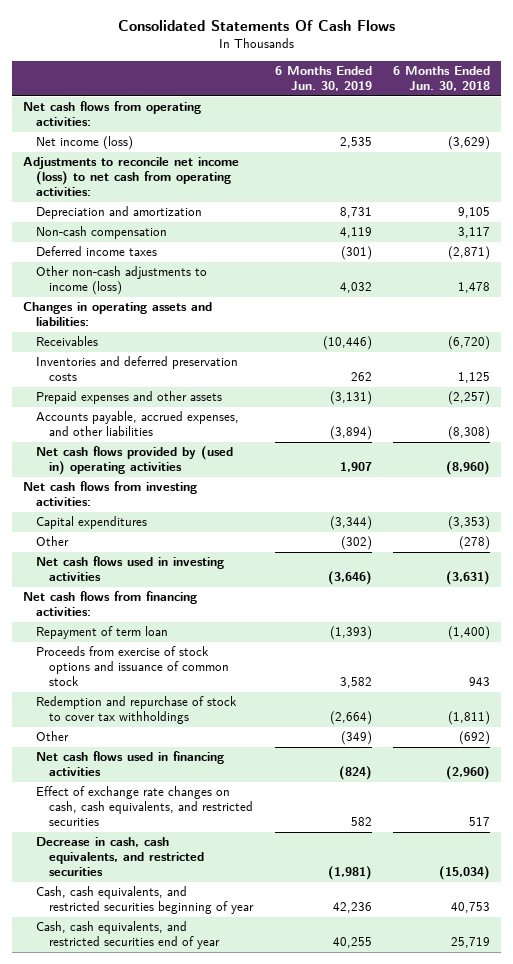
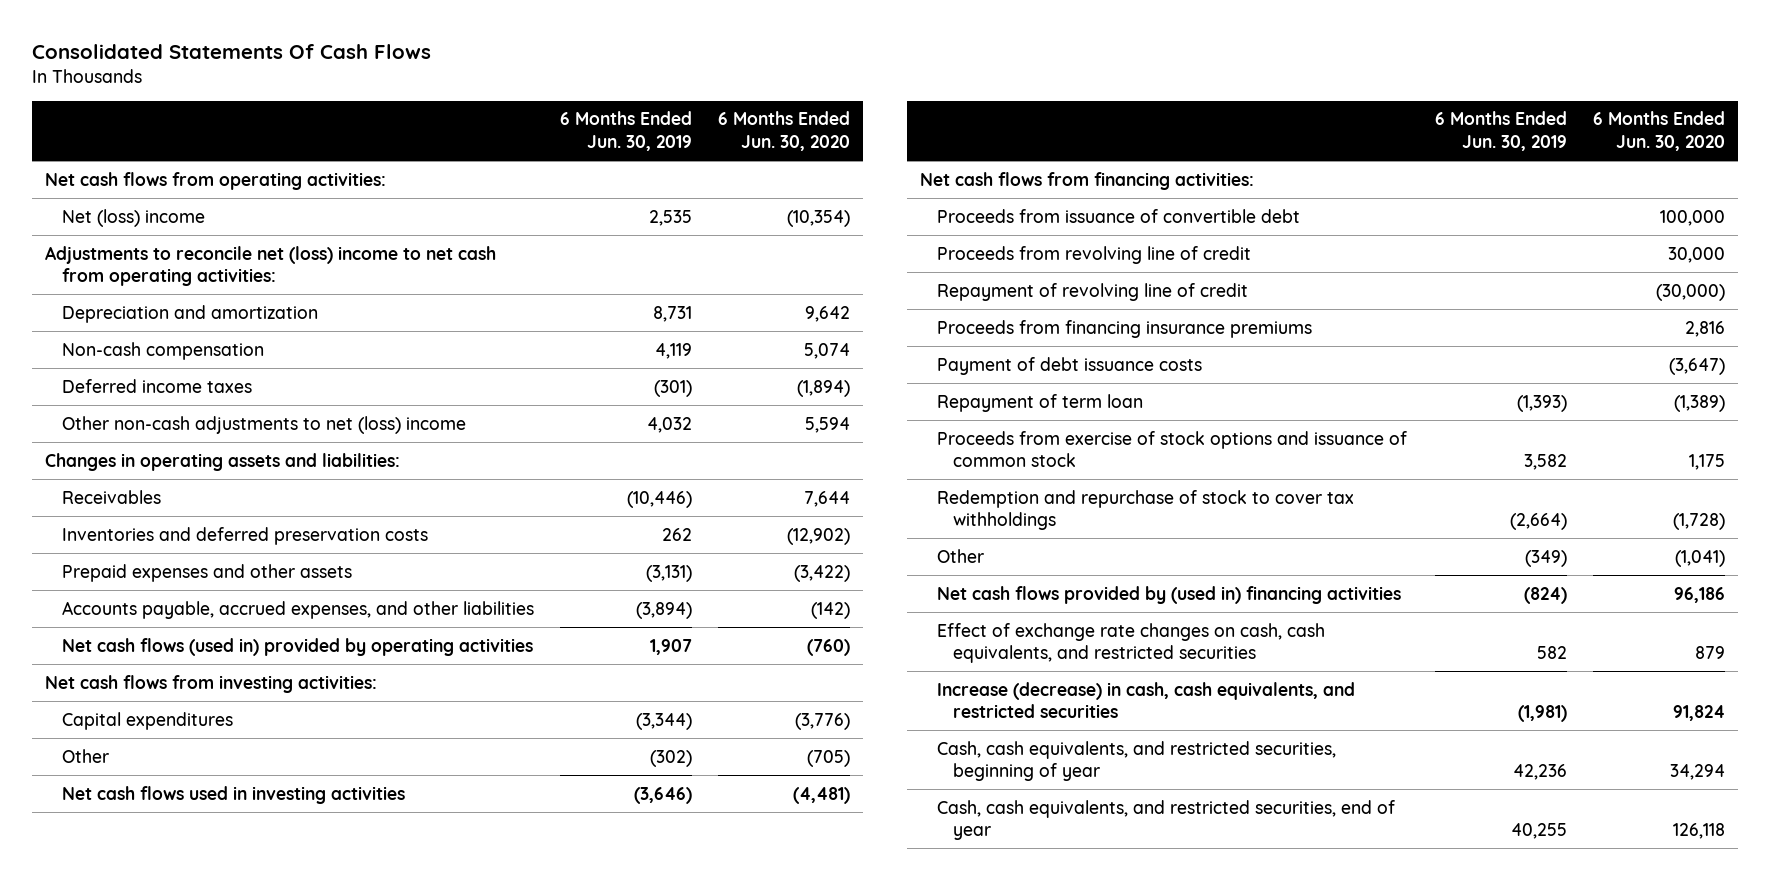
- | 6 Months Ended Jun. 30, 2019 | 6 Months Ended Jun. 30, 2018
+ | 6 Months Ended Jun. 30, 2019 | 6 Months Ended Jun. 30, 2020
- Net income (loss) | 2,535 | (3,629)
- Adjustments to reconcile net income (loss) to net cash from operating activities:
+ Net (loss) income | 2,535 | (10,354)
+ Adjustments to reconcile net (loss) income to net cash from operating activities:
- Other non-cash adjustments to income (loss) | 4,032 | 1,478
+ Other non-cash adjustments to net (loss) income | 4,032 | 5,594
- Net cash flows provided by (used in) operating activities | 1,907 | (8,960)
+ Net cash flows (used in) provided by operating activities | 1,907 | (760)
+ Proceeds from issuance of convertible debt | | 100,000
+ Proceeds from revolving line of credit | | 30,000
+ Repayment of revolving line of credit | | (30,000)
+ Proceeds from financing insurance premiums | | 2,816
+ Payment of debt issuance costs | | (3,647)
- Net cash flows used in financing activities | (824) | (2,960)
+ Net cash flows provided by (used in) financing activities | (824) | 96,186
- Decrease in cash, cash equivalents, and restricted securities | (1,981) | (15,034)
- Cash, cash equivalents, and restricted securities beginning of year | 42,236 | 40,753
- Cash, cash equivalents, and restricted securities end of year | 40,255 | 25,719
+ Increase (decrease) in cash, cash equivalents, and restricted securities | (1,981) | 91,824
+ Cash, cash equivalents, and restricted securities, beginning of year | 42,236 | 34,294
+ Cash, cash equivalents, and restricted securities, end of year | 40,255 | 126,118

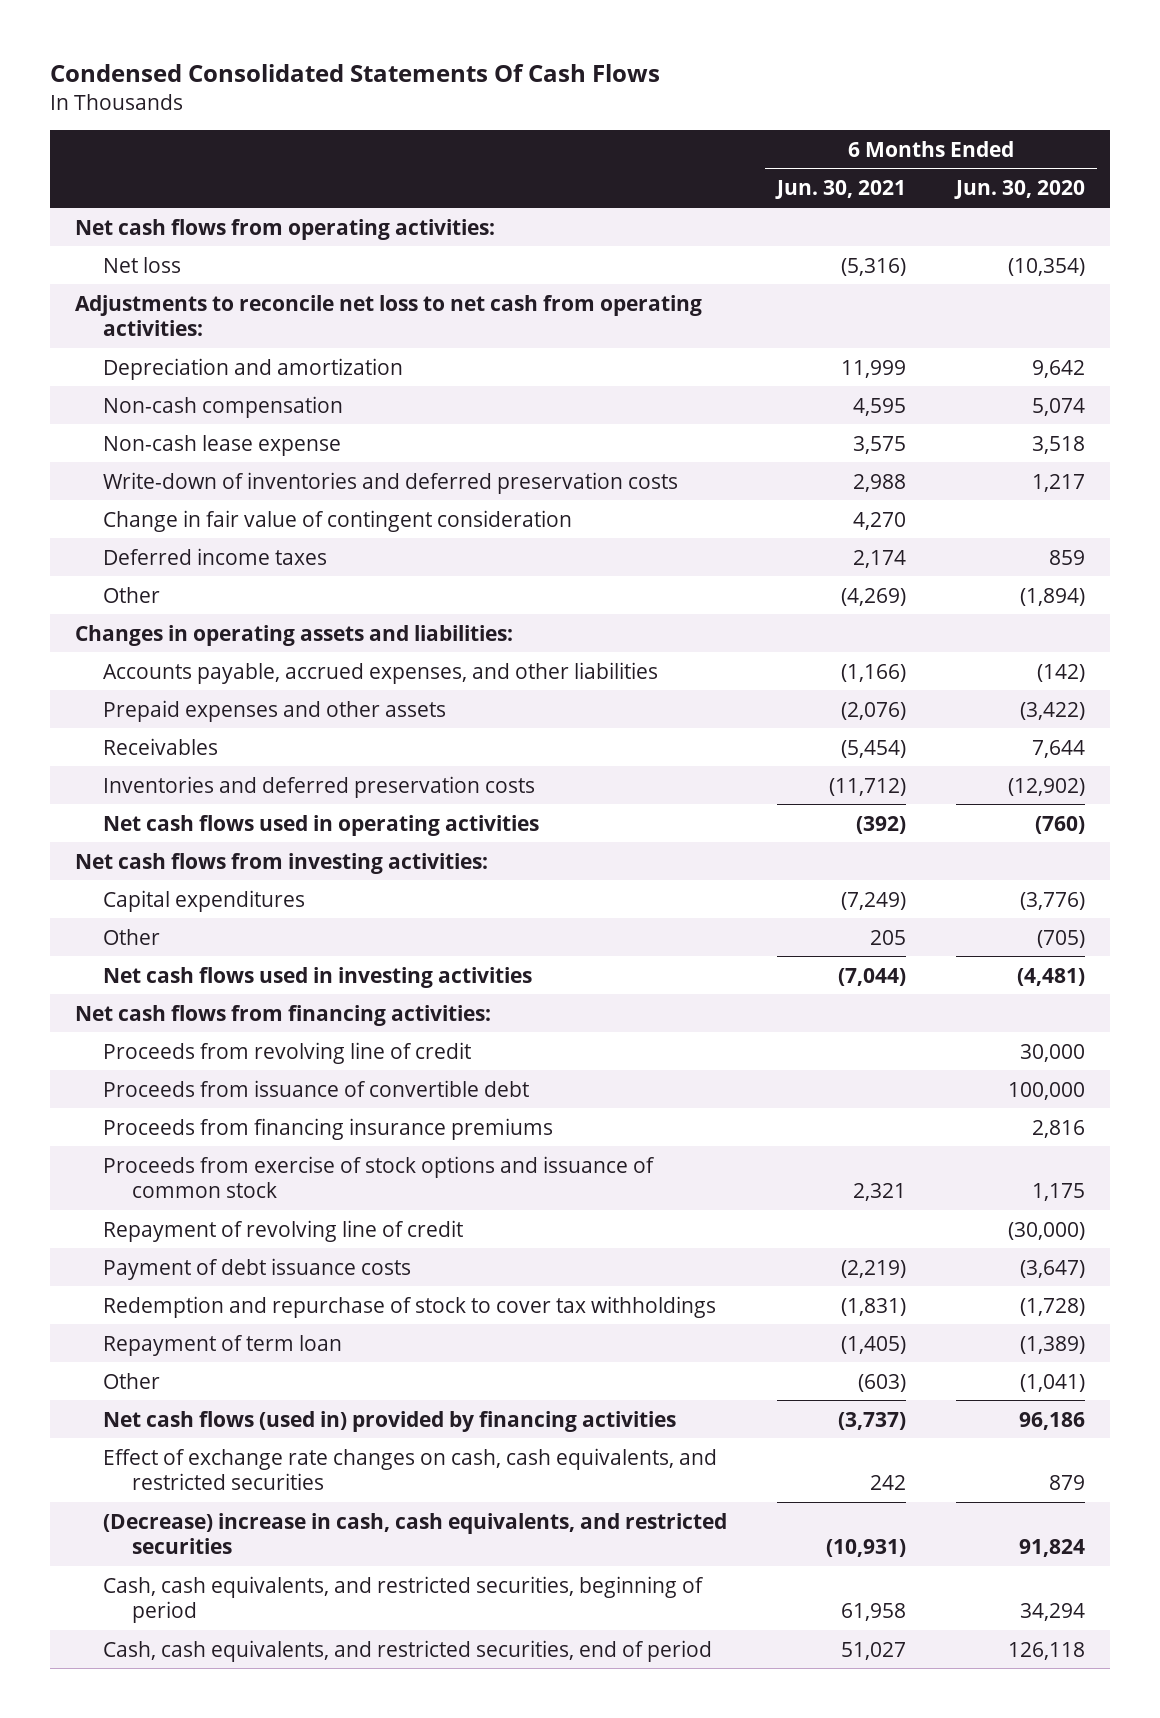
- Consolidated Statements Of Cash Flows
+ Condensed Consolidated Statements Of Cash Flows
- | 6 Months Ended Jun. 30, 2019 | 6 Months Ended Jun. 30, 2020
+ | 6 Months Ended Jun. 30, 2021 | 6 Months Ended Jun. 30, 2020
- Net (loss) income | 2,535 | (10,354)
- Adjustments to reconcile net (loss) income to net cash from operating activities:
+ Net loss | (5,316) | (10,354)
+ Adjustments to reconcile net loss to net cash from operating activities:
- Deferred income taxes | (301) | (1,894)
- Other non-cash adjustments to net (loss) income | 4,032 | 5,594
+ Non-cash lease expense | 3,575 | 3,518
+ Write-down of inventories and deferred preservation costs | 2,988 | 1,217
+ Change in fair value of contingent consideration | 4,270 |
+ Deferred income taxes | 2,174 | 859
+ Other | (4,269) | (1,894)
moved up: Accounts payable, accrued expenses, and other liabilities | (1,166) | (142)
moved up: Prepaid expenses and other assets | (2,076) | (3,422)
- Net cash flows (used in) provided by operating activities | 1,907 | (760)
+ Net cash flows used in operating activities | (392) | (760)
moved down: Proceeds from issuance of convertible debt | | 100,000
moved down: Repayment of revolving line of credit | | (30,000)
moved down: Payment of debt issuance costs | (2,219) | (3,647)
moved down: Repayment of term loan | (1,405) | (1,389)
- Net cash flows provided by (used in) financing activities | (824) | 96,186
+ Net cash flows (used in) provided by financing activities | (3,737) | 96,186
- Increase (decrease) in cash, cash equivalents, and restricted securities | (1,981) | 91,824
- Cash, cash equivalents, and restricted securities, beginning of year | 42,236 | 34,294
- Cash, cash equivalents, and restricted securities, end of year | 40,255 | 126,118
+ (Decrease) increase in cash, cash equivalents, and restricted securities | (10,931) | 91,824
+ Cash, cash equivalents, and restricted securities, beginning of period | 61,958 | 34,294
+ Cash, cash equivalents, and restricted securities, end of period | 51,027 | 126,118

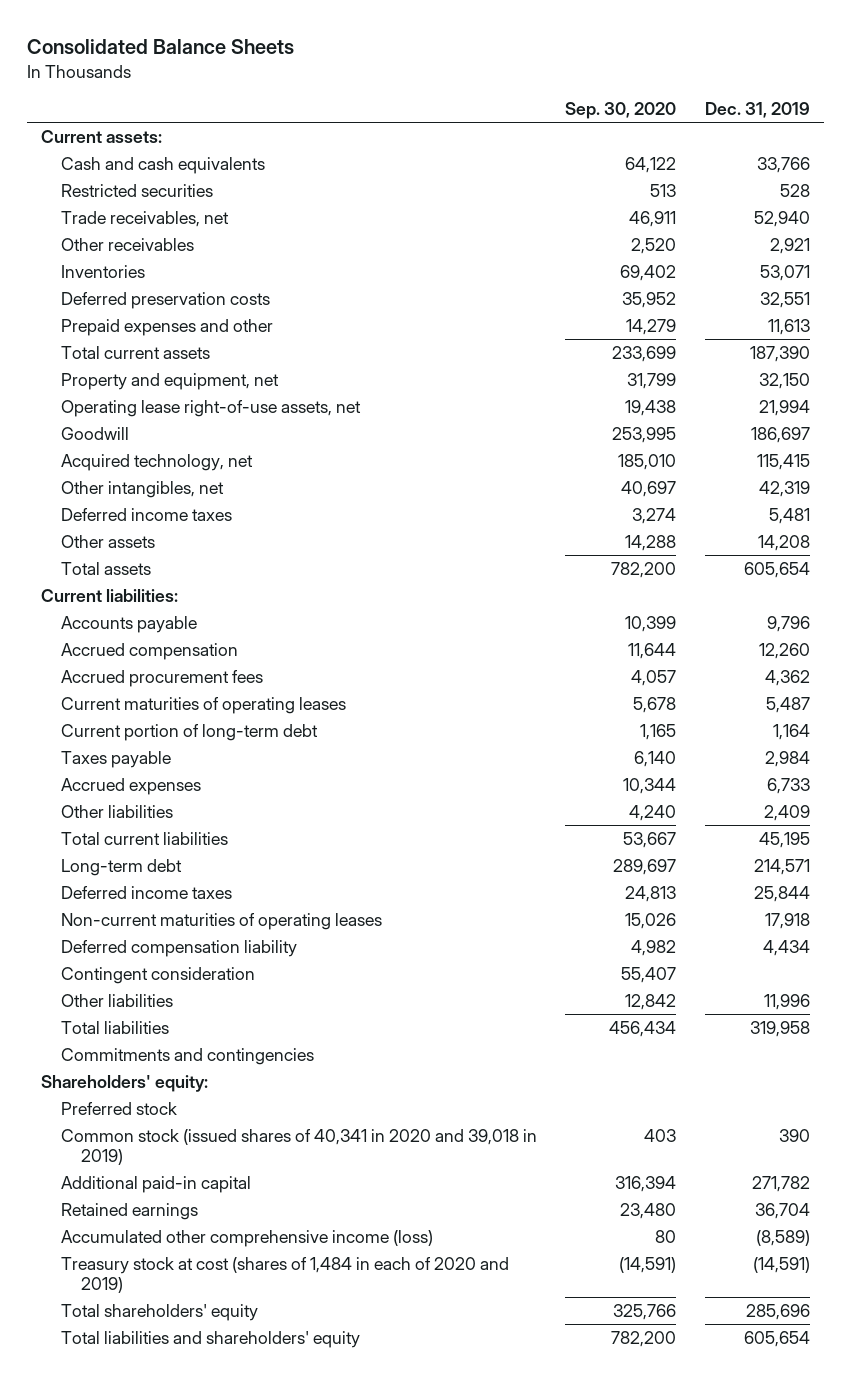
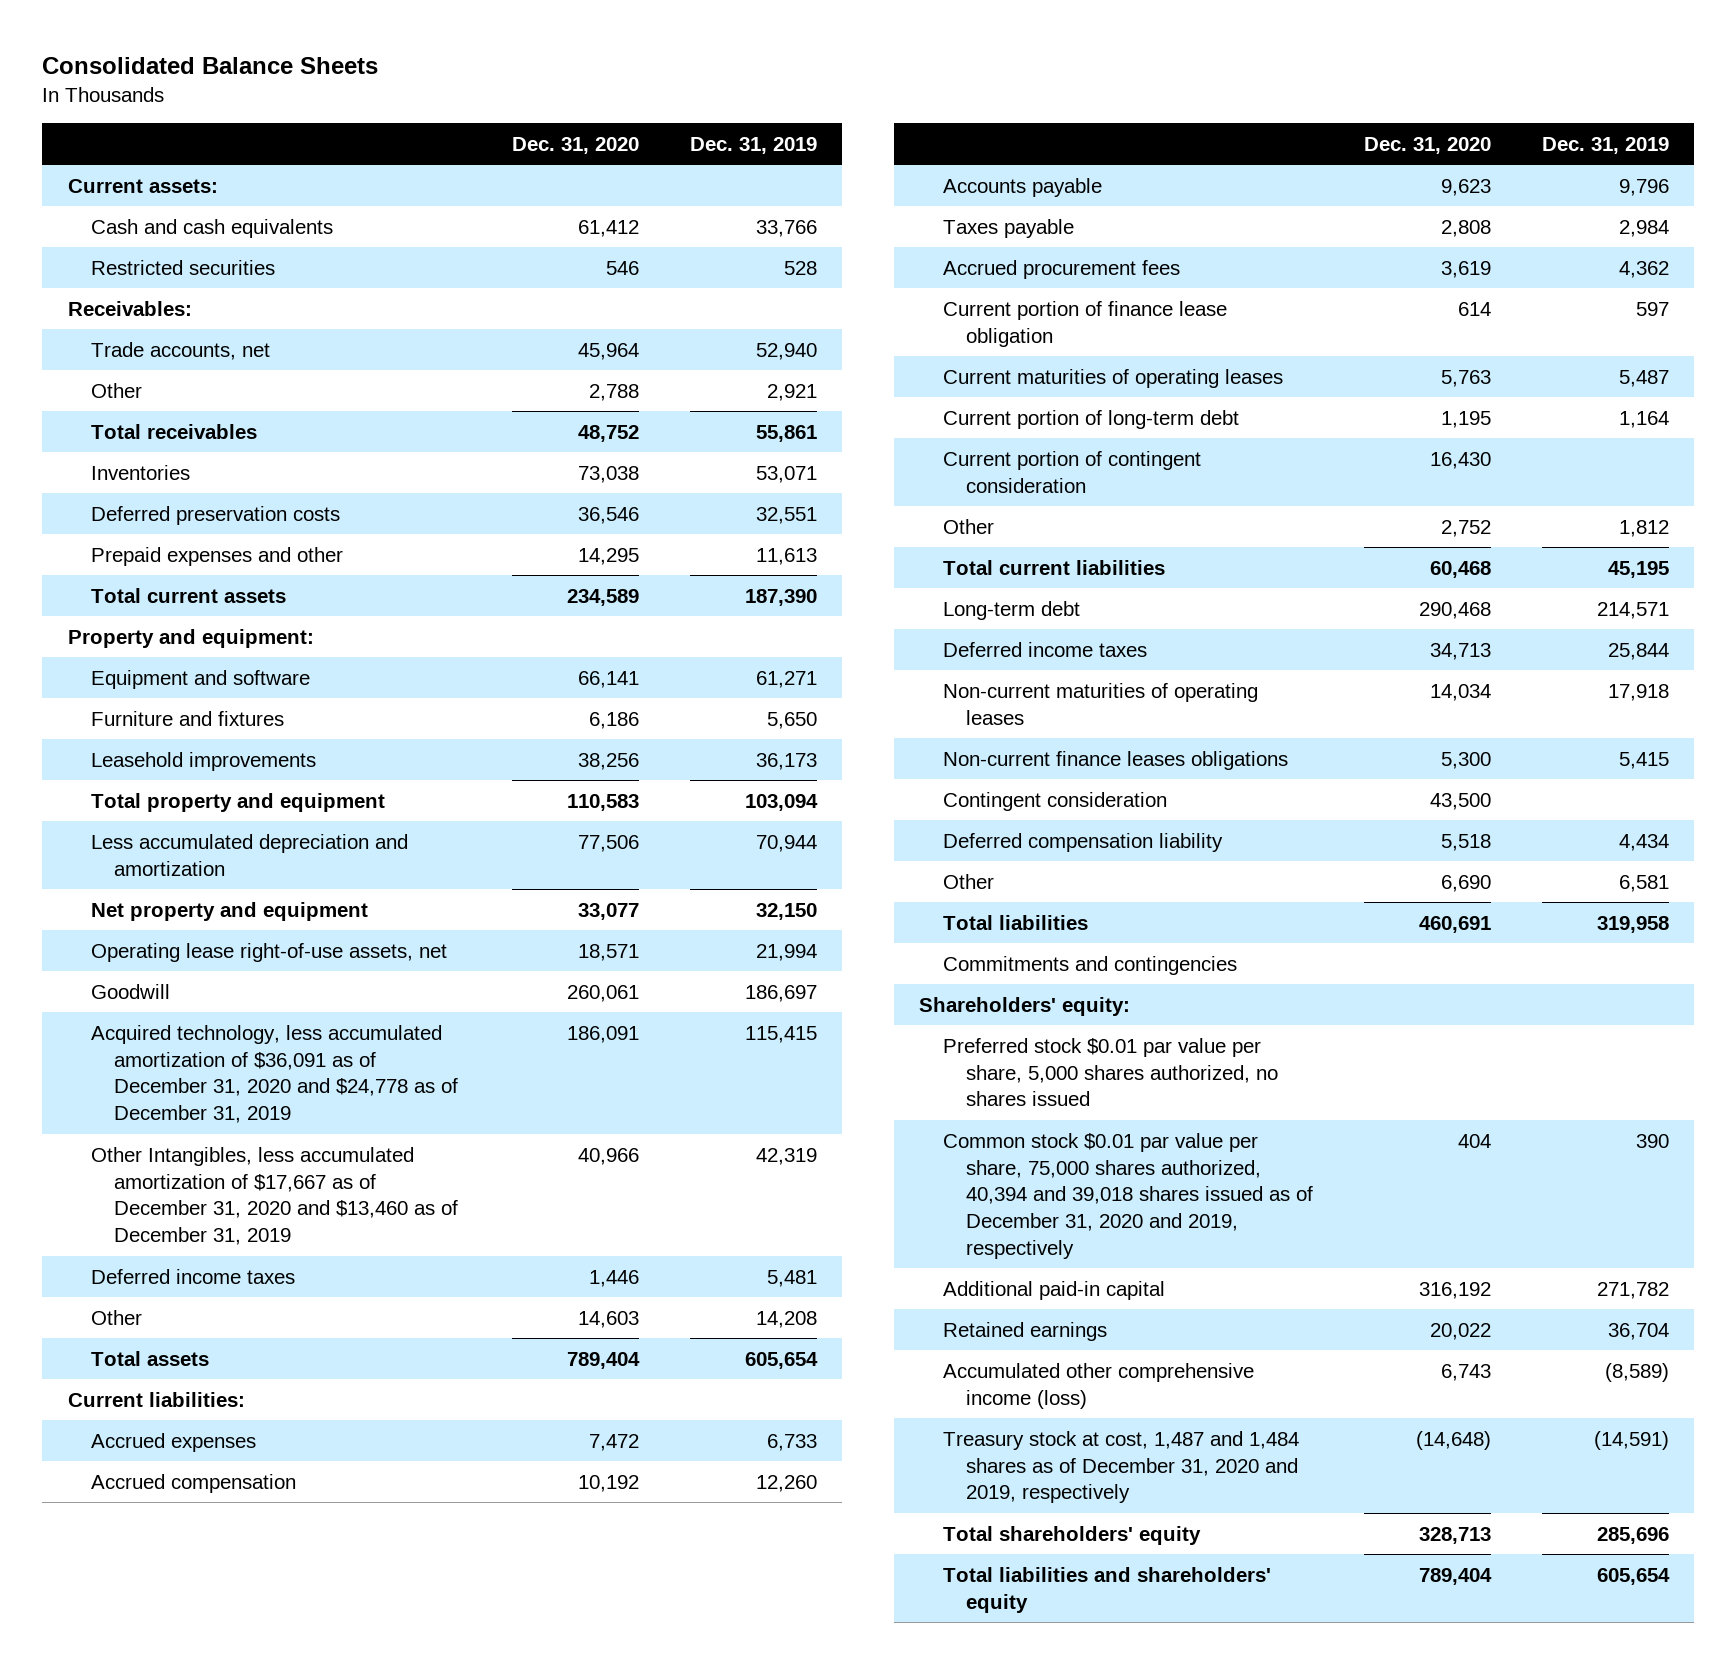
- | Sep. 30, 2020 | Dec. 31, 2019
+ | Dec. 31, 2020 | Dec. 31, 2019
- Trade receivables, net | 46,911 | 52,940
- Other receivables | 2,520 | 2,921
+ Receivables:
+ Trade accounts, net | 45,964 | 52,940
+ Other | 2,788 | 2,921
+ Total receivables | 48,752 | 55,861
- Property and equipment, net | 31,799 | 32,150
+ Property and equipment:
+ Equipment and software | 66,141 | 61,271
+ Furniture and fixtures | 6,186 | 5,650
+ Leasehold improvements | 38,256 | 36,173
+ Total property and equipment | 110,583 | 103,094
+ Less accumulated depreciation and amortization | 77,506 | 70,944
+ Net property and equipment | 33,077 | 32,150
- Acquired technology, net | 185,010 | 115,415
- Other intangibles, net | 40,697 | 42,319
+ Acquired technology, less accumulated amortization of $36,091 as of December 31, 2020 and $24,778 as of December 31, 2019 | 186,091 | 115,415
+ Other Intangibles, less accumulated amortization of $17,667 as of December 31, 2020 and $13,460 as of December 31, 2019 | 40,966 | 42,319
- Other assets | 14,288 | 14,208
+ Other | 14,603 | 14,208
moved up: Accrued expenses | 7,472 | 6,733
moved down: Accounts payable | 9,623 | 9,796
moved up: Taxes payable | 2,808 | 2,984
+ Current portion of finance lease obligation | 614 | 597
- Other liabilities | 4,240 | 2,409
+ Current portion of contingent consideration | 16,430 |
+ Other | 2,752 | 1,812
+ Non-current finance leases obligations | 5,300 | 5,415
- Other liabilities | 12,842 | 11,996
moved down: Deferred compensation liability | 5,518 | 4,434
+ Other | 6,690 | 6,581
- Preferred stock
- Common stock (issued shares of 40,341 in 2020 and 39,018 in 2019) | 403 | 390
+ Preferred stock $0.01 par value per share, 5,000 shares authorized, no shares issued
+ Common stock $0.01 par value per share, 75,000 shares authorized, 40,394 and 39,018 shares issued as of December 31, 2020 and 2019, respectively | 404 | 390
- Treasury stock at cost (shares of 1,484 in each of 2020 and 2019) | (14,591) | (14,591)
+ Treasury stock at cost, 1,487 and 1,484 shares as of December 31, 2020 and 2019, respectively | (14,648) | (14,591)

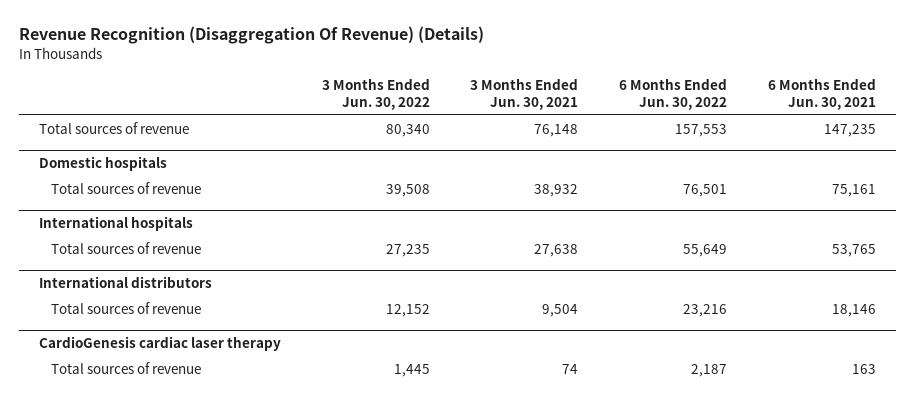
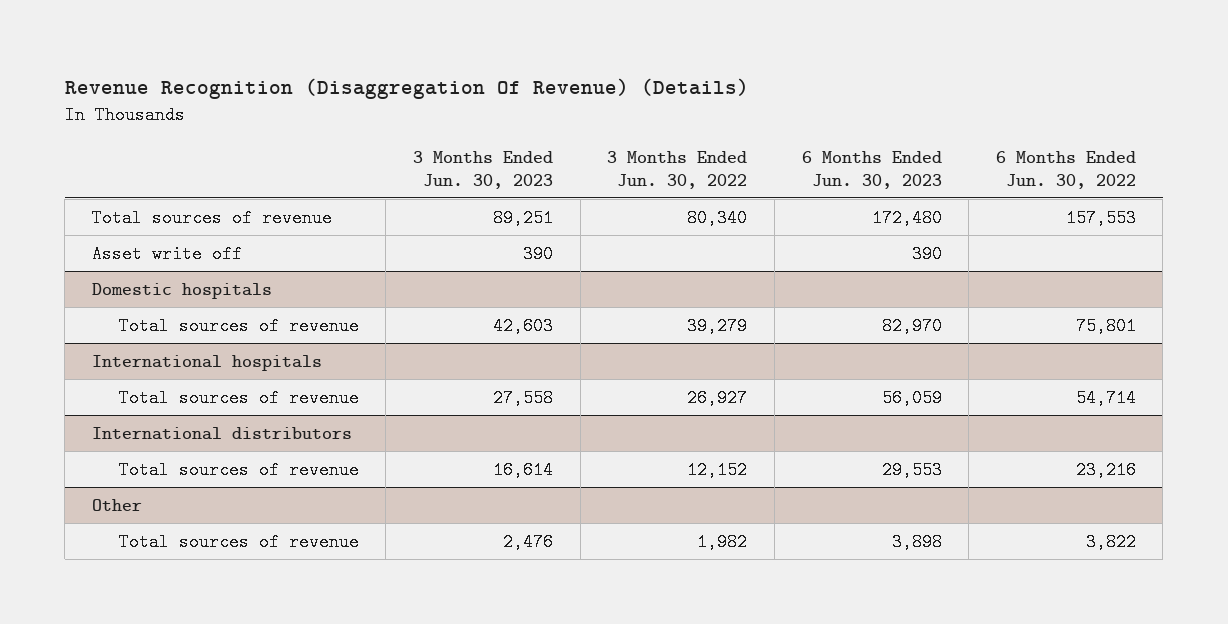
- | 3 Months Ended Jun. 30, 2022 | 3 Months Ended Jun. 30, 2021 | 6 Months Ended Jun. 30, 2022 | 6 Months Ended Jun. 30, 2021
+ | 3 Months Ended Jun. 30, 2023 | 3 Months Ended Jun. 30, 2022 | 6 Months Ended Jun. 30, 2023 | 6 Months Ended Jun. 30, 2022
+ Asset write off | 390 | | 390 |
@ Domestic hospitals
- Total sources of revenue | 39,508 | 38,932 | 76,501 | 75,161
+ Total sources of revenue | 42,603 | 39,279 | 82,970 | 75,801
@ International hospitals
- Total sources of revenue | 27,235 | 27,638 | 55,649 | 53,765
+ Total sources of revenue | 27,558 | 26,927 | 56,059 | 54,714
- CardioGenesis cardiac laser therapy
- Total sources of revenue | 1,445 | 74 | 2,187 | 163
+ Other
+ Total sources of revenue | 2,476 | 1,982 | 3,898 | 3,822

